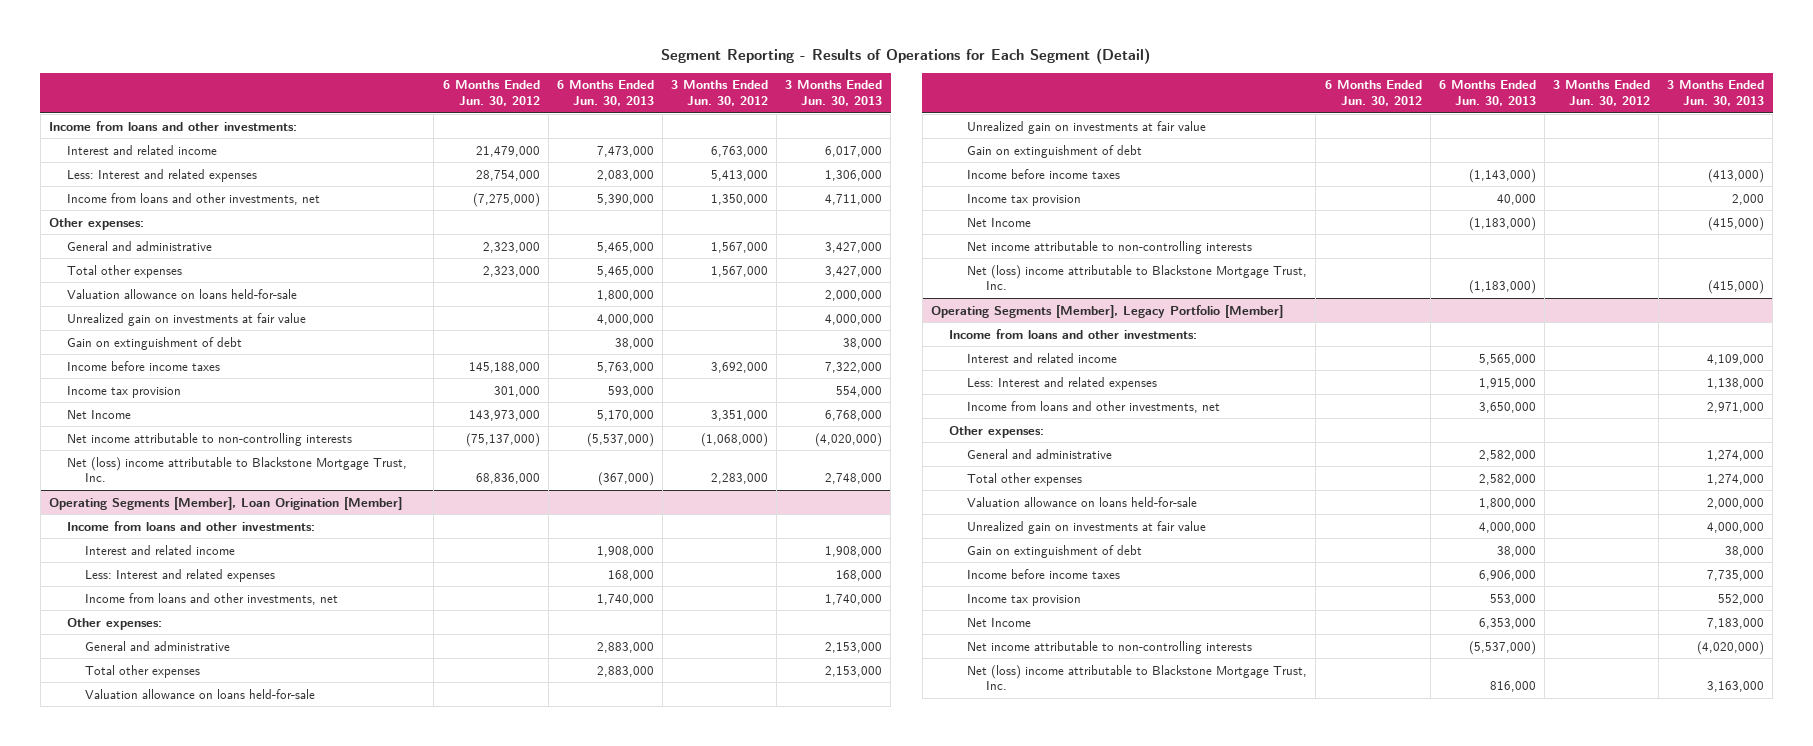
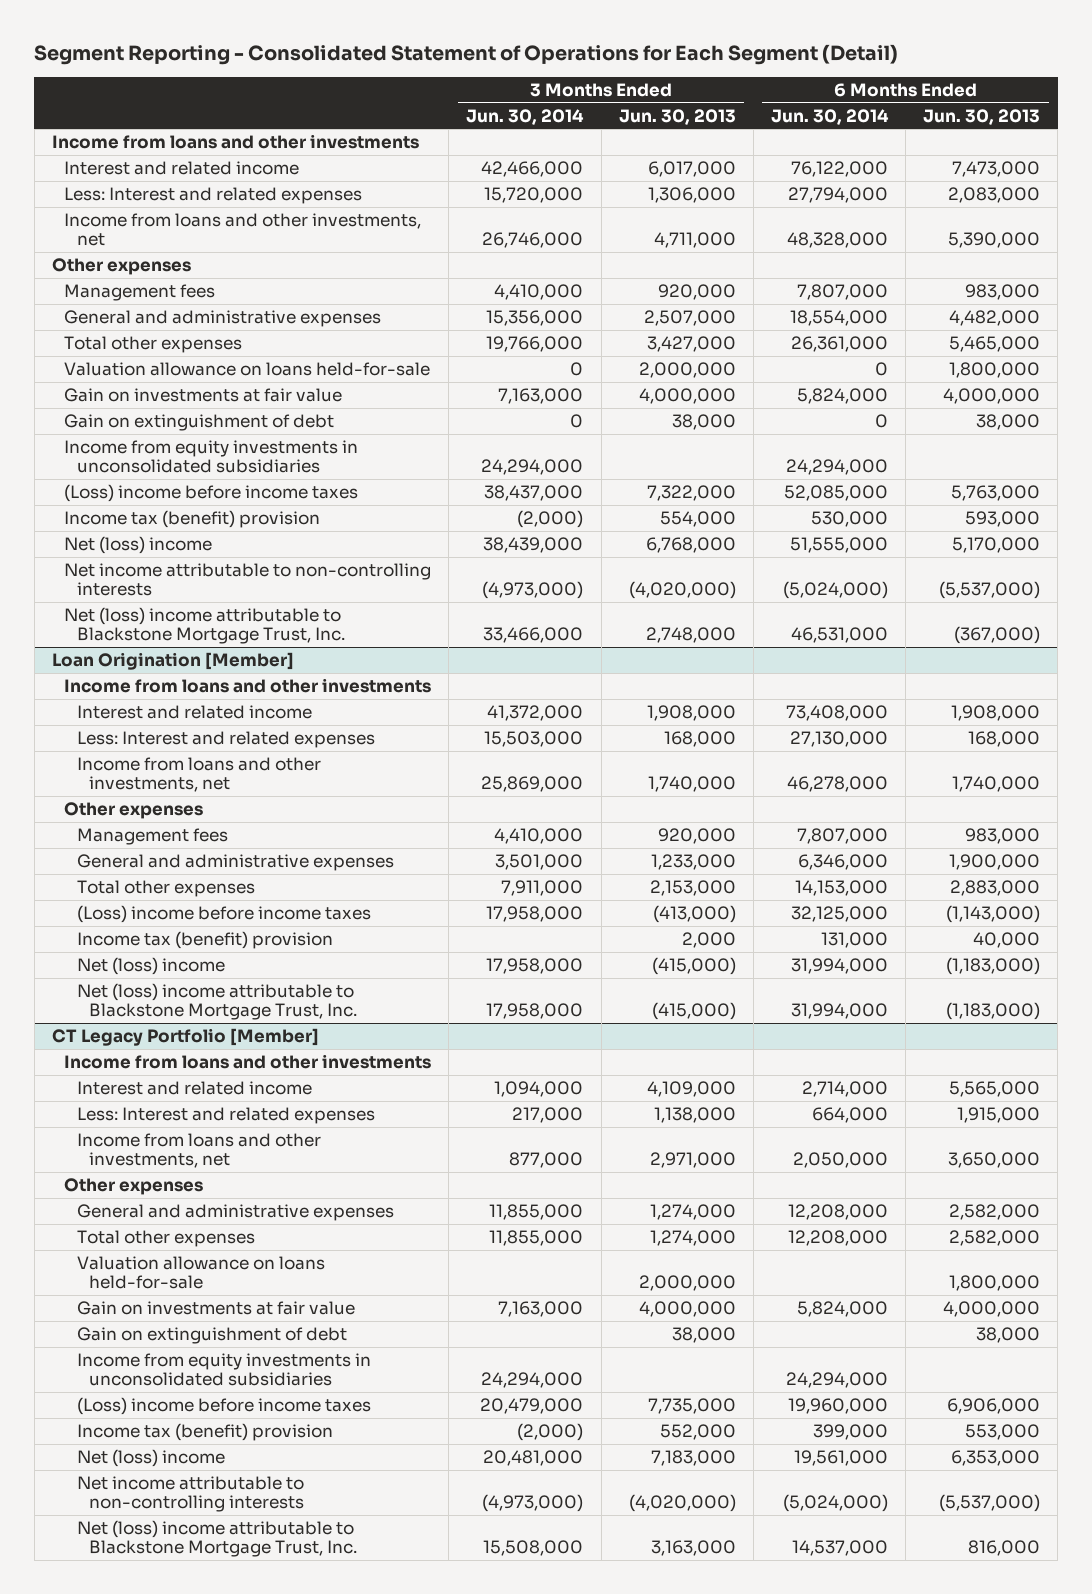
- Segment Reporting - Results of Operations for Each Segment (Detail)
+ Segment Reporting - Consolidated Statement of Operations for Each Segment (Detail)
- | 6 Months Ended Jun. 30, 2012 | 6 Months Ended Jun. 30, 2013 | 3 Months Ended Jun. 30, 2012 | 3 Months Ended Jun. 30, 2013
+ | 3 Months Ended Jun. 30, 2014 | 3 Months Ended Jun. 30, 2013 | 6 Months Ended Jun. 30, 2014 | 6 Months Ended Jun. 30, 2013
- Income from loans and other investments:
+ Income from loans and other investments
- Other expenses:
- General and administrative | 2,323,000 | 5,465,000 | 1,567,000 | 3,427,000
+ Other expenses
+ Management fees | 4,410,000 | 920,000 | 7,807,000 | 983,000
+ General and administrative expenses | 15,356,000 | 2,507,000 | 18,554,000 | 4,482,000
- Unrealized gain on investments at fair value | | 4,000,000 | | 4,000,000
+ Gain on investments at fair value | 7,163,000 | 4,000,000 | 5,824,000 | 4,000,000
- Income before income taxes | 145,188,000 | 5,763,000 | 3,692,000 | 7,322,000
- Income tax provision | 301,000 | 593,000 | | 554,000
- Net Income | 143,973,000 | 5,170,000 | 3,351,000 | 6,768,000
+ Income from equity investments in unconsolidated subsidiaries | 24,294,000 | | 24,294,000 |
+ (Loss) income before income taxes | 38,437,000 | 7,322,000 | 52,085,000 | 5,763,000
+ Income tax (benefit) provision | (2,000) | 554,000 | 530,000 | 593,000
+ Net (loss) income | 38,439,000 | 6,768,000 | 51,555,000 | 5,170,000
- Operating Segments [Member], Loan Origination [Member]
- Income from loans and other investments:
+ Loan Origination [Member]
+ Income from loans and other investments
- Other expenses:
- General and administrative | | 2,883,000 | | 2,153,000
+ Other expenses
+ Management fees | 4,410,000 | 920,000 | 7,807,000 | 983,000
+ General and administrative expenses | 3,501,000 | 1,233,000 | 6,346,000 | 1,900,000
- Valuation allowance on loans held-for-sale
- Unrealized gain on investments at fair value
- Gain on extinguishment of debt
- Income before income taxes | | (1,143,000) | | (413,000)
- Income tax provision | | 40,000 | | 2,000
- Net Income | | (1,183,000) | | (415,000)
- Net income attributable to non-controlling interests
+ (Loss) income before income taxes | 17,958,000 | (413,000) | 32,125,000 | (1,143,000)
+ Income tax (benefit) provision | | 2,000 | 131,000 | 40,000
+ Net (loss) income | 17,958,000 | (415,000) | 31,994,000 | (1,183,000)
- Operating Segments [Member], Legacy Portfolio [Member]
- Income from loans and other investments:
+ CT Legacy Portfolio [Member]
+ Income from loans and other investments
- Other expenses:
- General and administrative | | 2,582,000 | | 1,274,000
+ Other expenses
+ General and administrative expenses | 11,855,000 | 1,274,000 | 12,208,000 | 2,582,000
- Unrealized gain on investments at fair value | | 4,000,000 | | 4,000,000
+ Gain on investments at fair value | 7,163,000 | 4,000,000 | 5,824,000 | 4,000,000
- Income before income taxes | | 6,906,000 | | 7,735,000
- Income tax provision | | 553,000 | | 552,000
- Net Income | | 6,353,000 | | 7,183,000
+ Income from equity investments in unconsolidated subsidiaries | 24,294,000 | | 24,294,000 |
+ (Loss) income before income taxes | 20,479,000 | 7,735,000 | 19,960,000 | 6,906,000
+ Income tax (benefit) provision | (2,000) | 552,000 | 399,000 | 553,000
+ Net (loss) income | 20,481,000 | 7,183,000 | 19,561,000 | 6,353,000

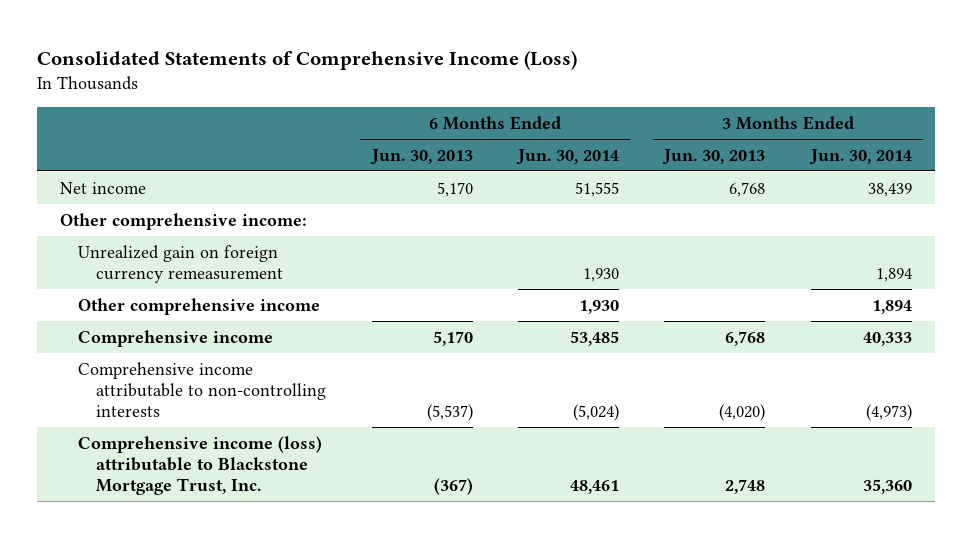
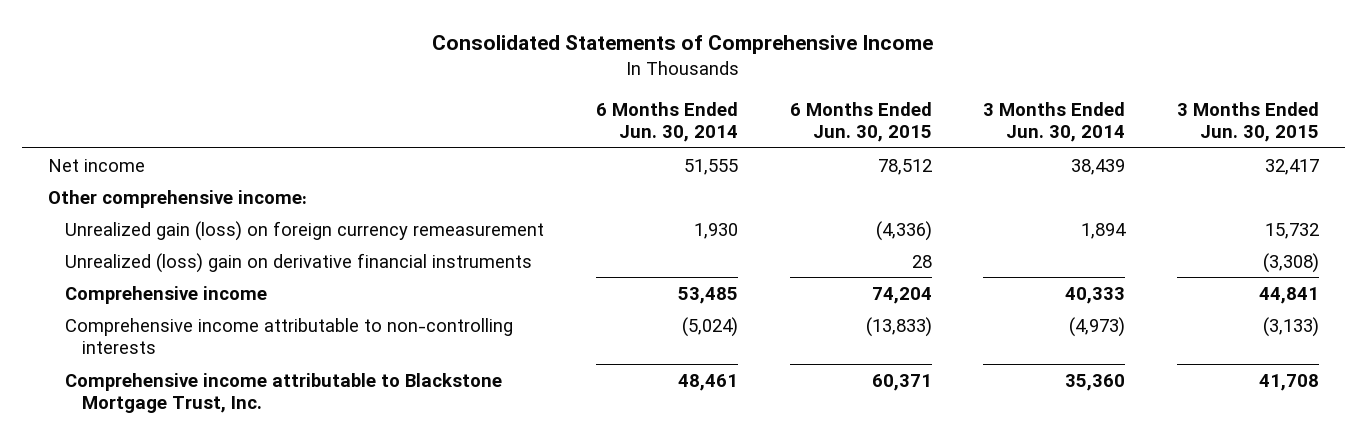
- Consolidated Statements of Comprehensive Income (Loss)
+ Consolidated Statements of Comprehensive Income
- | 6 Months Ended Jun. 30, 2013 | 6 Months Ended Jun. 30, 2014 | 3 Months Ended Jun. 30, 2013 | 3 Months Ended Jun. 30, 2014
+ | 6 Months Ended Jun. 30, 2014 | 6 Months Ended Jun. 30, 2015 | 3 Months Ended Jun. 30, 2014 | 3 Months Ended Jun. 30, 2015
- Unrealized gain on foreign currency remeasurement | | 1,930 | | 1,894
- Other comprehensive income | | 1,930 | | 1,894
+ Unrealized gain (loss) on foreign currency remeasurement | 1,930 | (4,336) | 1,894 | 15,732
+ Unrealized (loss) gain on derivative financial instruments | | 28 | | (3,308)
- Comprehensive income (loss) attributable to Blackstone Mortgage Trust, Inc. | (367) | 48,461 | 2,748 | 35,360
+ Comprehensive income attributable to Blackstone Mortgage Trust, Inc. | 48,461 | 60,371 | 35,360 | 41,708

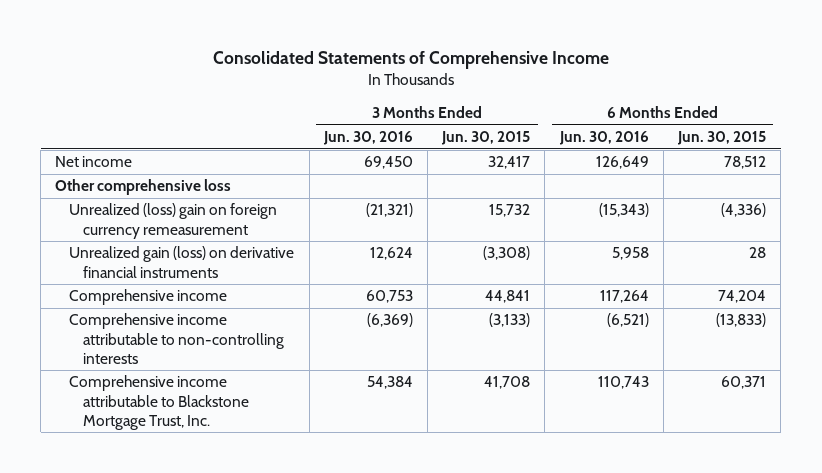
- | 6 Months Ended Jun. 30, 2014 | 6 Months Ended Jun. 30, 2015 | 3 Months Ended Jun. 30, 2014 | 3 Months Ended Jun. 30, 2015
+ | 3 Months Ended Jun. 30, 2016 | 3 Months Ended Jun. 30, 2015 | 6 Months Ended Jun. 30, 2016 | 6 Months Ended Jun. 30, 2015
- Other comprehensive income:
- Unrealized gain (loss) on foreign currency remeasurement | 1,930 | (4,336) | 1,894 | 15,732
- Unrealized (loss) gain on derivative financial instruments | | 28 | | (3,308)
+ Other comprehensive loss
+ Unrealized (loss) gain on foreign currency remeasurement | (21,321) | 15,732 | (15,343) | (4,336)
+ Unrealized gain (loss) on derivative financial instruments | 12,624 | (3,308) | 5,958 | 28

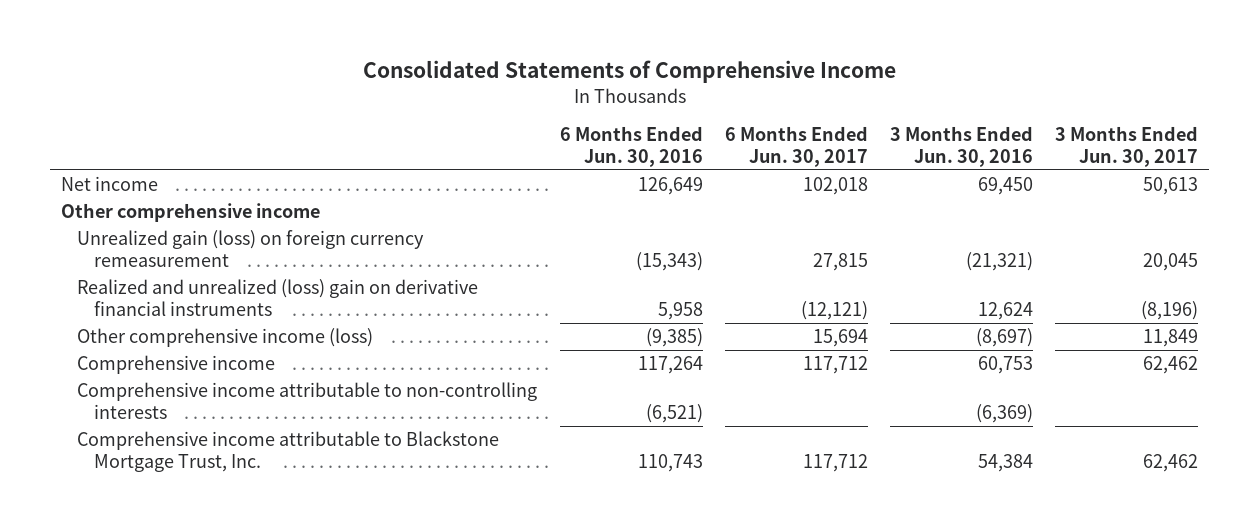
- | 3 Months Ended Jun. 30, 2016 | 3 Months Ended Jun. 30, 2015 | 6 Months Ended Jun. 30, 2016 | 6 Months Ended Jun. 30, 2015
+ | 6 Months Ended Jun. 30, 2016 | 6 Months Ended Jun. 30, 2017 | 3 Months Ended Jun. 30, 2016 | 3 Months Ended Jun. 30, 2017
- Other comprehensive loss
- Unrealized (loss) gain on foreign currency remeasurement | (21,321) | 15,732 | (15,343) | (4,336)
- Unrealized gain (loss) on derivative financial instruments | 12,624 | (3,308) | 5,958 | 28
+ Other comprehensive income
+ Unrealized gain (loss) on foreign currency remeasurement | (15,343) | 27,815 | (21,321) | 20,045
+ Realized and unrealized (loss) gain on derivative financial instruments | 5,958 | (12,121) | 12,624 | (8,196)
+ Other comprehensive income (loss) | (9,385) | 15,694 | (8,697) | 11,849

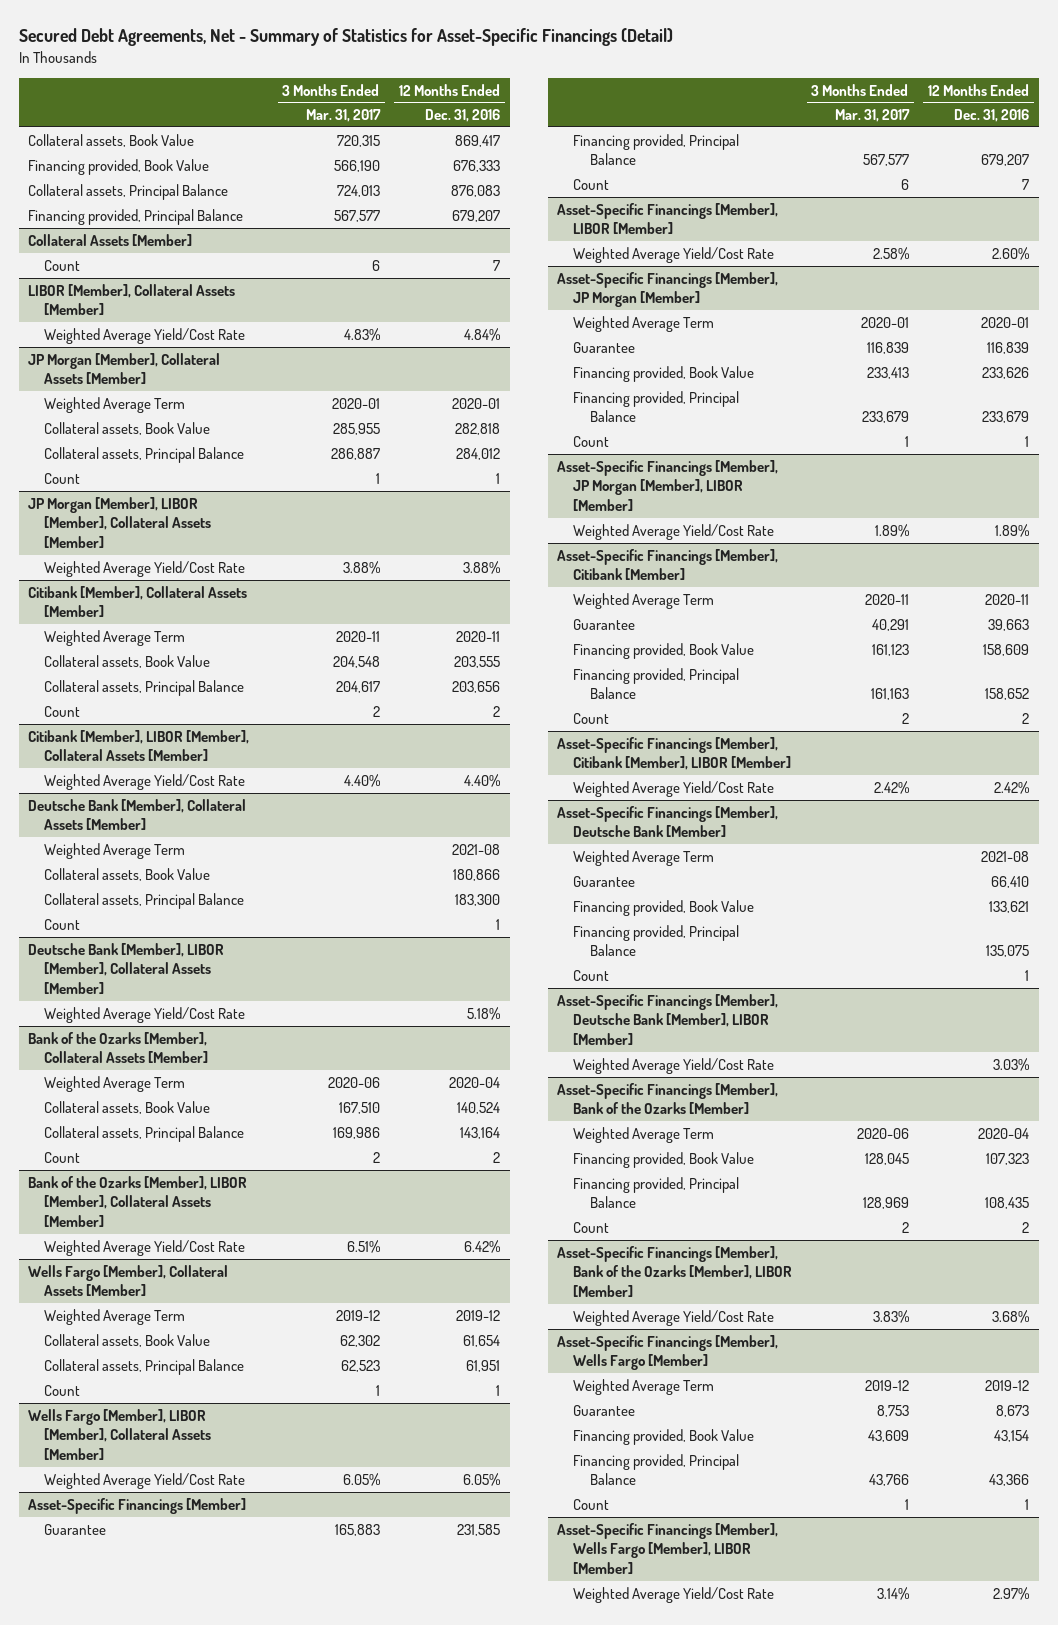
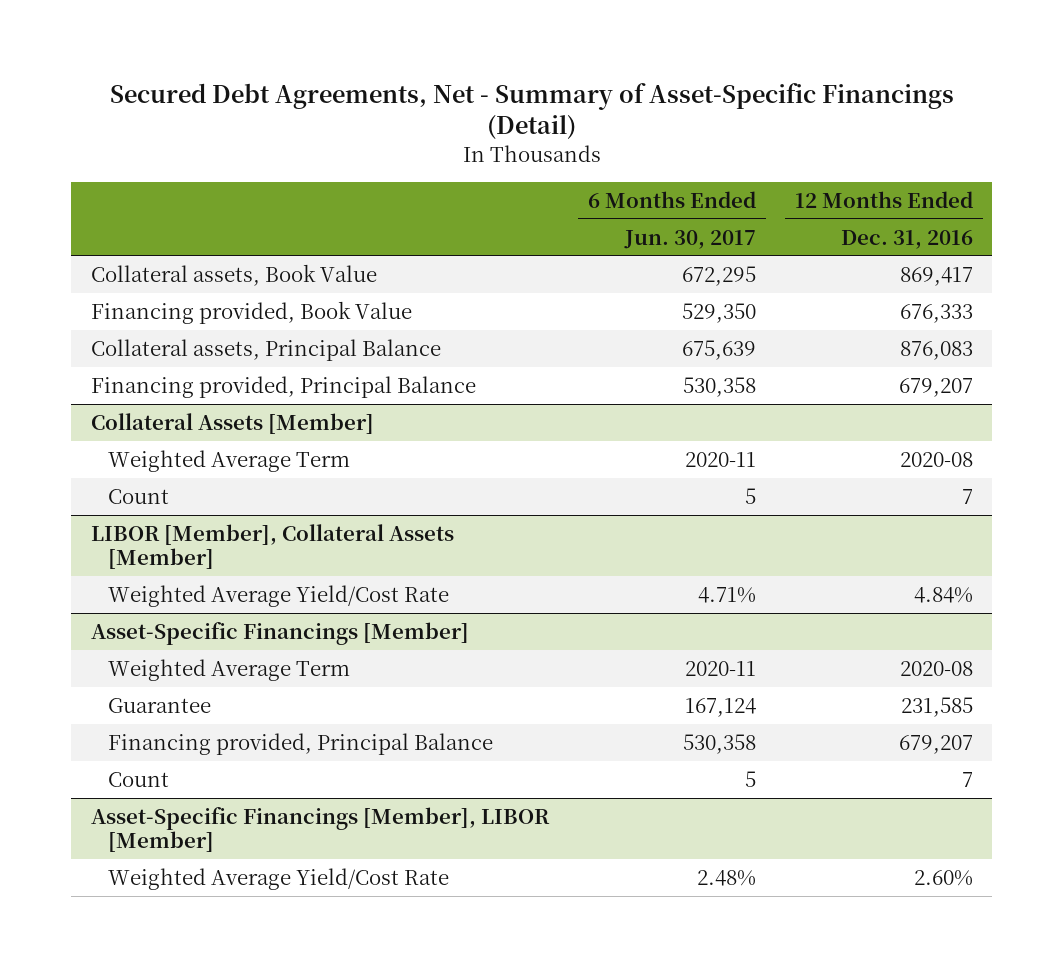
- Secured Debt Agreements, Net - Summary of Statistics for Asset-Specific Financings (Detail)
+ Secured Debt Agreements, Net - Summary of Asset-Specific Financings (Detail)
- | 3 Months Ended Mar. 31, 2017 | 12 Months Ended Dec. 31, 2016
+ | 6 Months Ended Jun. 30, 2017 | 12 Months Ended Dec. 31, 2016
@ Collateral Assets [Member]
+ Weighted Average Term | 2020-11 | 2020-08
- JP Morgan [Member], Collateral Assets [Member]
- Weighted Average Term | 2020-01 | 2020-01
- Collateral assets, Book Value | 285,955 | 282,818
- Collateral assets, Principal Balance | 286,887 | 284,012
- Count | 1 | 1
- JP Morgan [Member], LIBOR [Member], Collateral Assets [Member]
- Weighted Average Yield/Cost Rate | 3.88% | 3.88%
- Citibank [Member], Collateral Assets [Member]
- Weighted Average Term | 2020-11 | 2020-11
- Collateral assets, Book Value | 204,548 | 203,555
- Collateral assets, Principal Balance | 204,617 | 203,656
- Count | 2 | 2
- Citibank [Member], LIBOR [Member], Collateral Assets [Member]
- Weighted Average Yield/Cost Rate | 4.40% | 4.40%
- Deutsche Bank [Member], Collateral Assets [Member]
- Weighted Average Term | | 2021-08
- Collateral assets, Book Value | | 180,866
- Collateral assets, Principal Balance | | 183,300
- Count | | 1
- Deutsche Bank [Member], LIBOR [Member], Collateral Assets [Member]
- Weighted Average Yield/Cost Rate | | 5.18%
- Bank of the Ozarks [Member], Collateral Assets [Member]
- Weighted Average Term | 2020-06 | 2020-04
- Collateral assets, Book Value | 167,510 | 140,524
- Collateral assets, Principal Balance | 169,986 | 143,164
- Count | 2 | 2
- Bank of the Ozarks [Member], LIBOR [Member], Collateral Assets [Member]
- Weighted Average Yield/Cost Rate | 6.51% | 6.42%
- Wells Fargo [Member], Collateral Assets [Member]
- Weighted Average Term | 2019-12 | 2019-12
- Collateral assets, Book Value | 62,302 | 61,654
- Collateral assets, Principal Balance | 62,523 | 61,951
- Count | 1 | 1
- Wells Fargo [Member], LIBOR [Member], Collateral Assets [Member]
- Weighted Average Yield/Cost Rate | 6.05% | 6.05%
@ Asset-Specific Financings [Member]
+ Weighted Average Term | 2020-11 | 2020-08
- Asset-Specific Financings [Member], JP Morgan [Member]
- Weighted Average Term | 2020-01 | 2020-01
- Guarantee | 116,839 | 116,839
- Financing provided, Book Value | 233,413 | 233,626
- Financing provided, Principal Balance | 233,679 | 233,679
- Count | 1 | 1
- Asset-Specific Financings [Member], JP Morgan [Member], LIBOR [Member]
- Weighted Average Yield/Cost Rate | 1.89% | 1.89%
- Asset-Specific Financings [Member], Citibank [Member]
- Weighted Average Term | 2020-11 | 2020-11
- Guarantee | 40,291 | 39,663
- Financing provided, Book Value | 161,123 | 158,609
- Financing provided, Principal Balance | 161,163 | 158,652
- Count | 2 | 2
- Asset-Specific Financings [Member], Citibank [Member], LIBOR [Member]
- Weighted Average Yield/Cost Rate | 2.42% | 2.42%
- Asset-Specific Financings [Member], Deutsche Bank [Member]
- Weighted Average Term | | 2021-08
- Guarantee | | 66,410
- Financing provided, Book Value | | 133,621
- Financing provided, Principal Balance | | 135,075
- Count | | 1
- Asset-Specific Financings [Member], Deutsche Bank [Member], LIBOR [Member]
- Weighted Average Yield/Cost Rate | | 3.03%
- Asset-Specific Financings [Member], Bank of the Ozarks [Member]
- Weighted Average Term | 2020-06 | 2020-04
- Financing provided, Book Value | 128,045 | 107,323
- Financing provided, Principal Balance | 128,969 | 108,435
- Count | 2 | 2
- Asset-Specific Financings [Member], Bank of the Ozarks [Member], LIBOR [Member]
- Weighted Average Yield/Cost Rate | 3.83% | 3.68%
- Asset-Specific Financings [Member], Wells Fargo [Member]
- Weighted Average Term | 2019-12 | 2019-12
- Guarantee | 8,753 | 8,673
- Financing provided, Book Value | 43,609 | 43,154
- Financing provided, Principal Balance | 43,766 | 43,366
- Count | 1 | 1
- Asset-Specific Financings [Member], Wells Fargo [Member], LIBOR [Member]
- Weighted Average Yield/Cost Rate | 3.14% | 2.97%

